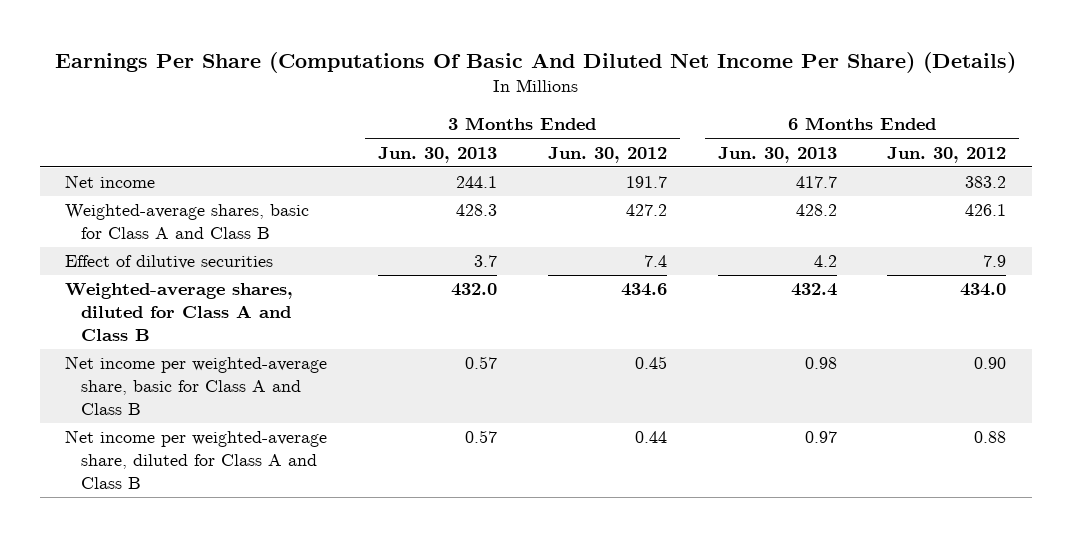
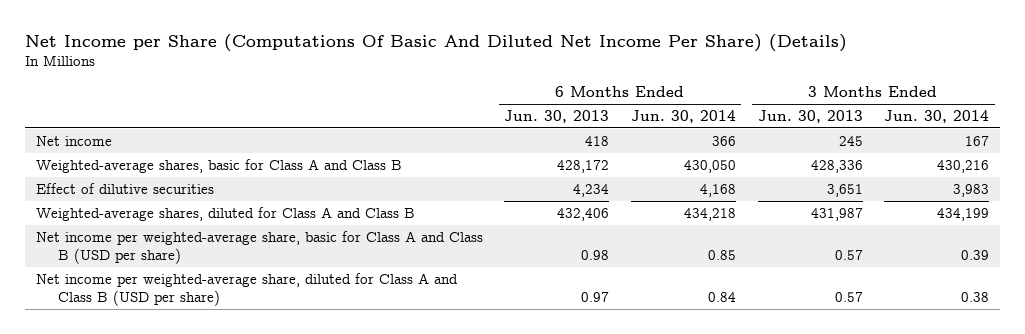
- Earnings Per Share (Computations Of Basic And Diluted Net Income Per Share) (Details)
+ Net Income per Share (Computations Of Basic And Diluted Net Income Per Share) (Details)
- | 3 Months Ended Jun. 30, 2013 | 3 Months Ended Jun. 30, 2012 | 6 Months Ended Jun. 30, 2013 | 6 Months Ended Jun. 30, 2012
+ | 6 Months Ended Jun. 30, 2013 | 6 Months Ended Jun. 30, 2014 | 3 Months Ended Jun. 30, 2013 | 3 Months Ended Jun. 30, 2014
- Net income | 244.1 | 191.7 | 417.7 | 383.2
- Weighted-average shares, basic for Class A and Class B | 428.3 | 427.2 | 428.2 | 426.1
- Effect of dilutive securities | 3.7 | 7.4 | 4.2 | 7.9
- Weighted-average shares, diluted for Class A and Class B | 432.0 | 434.6 | 432.4 | 434.0
- Net income per weighted-average share, basic for Class A and Class B | 0.57 | 0.45 | 0.98 | 0.90
- Net income per weighted-average share, diluted for Class A and Class B | 0.57 | 0.44 | 0.97 | 0.88
+ Net income | 418 | 366 | 245 | 167
+ Weighted-average shares, basic for Class A and Class B | 428,172 | 430,050 | 428,336 | 430,216
+ Effect of dilutive securities | 4,234 | 4,168 | 3,651 | 3,983
+ Weighted-average shares, diluted for Class A and Class B | 432,406 | 434,218 | 431,987 | 434,199
+ Net income per weighted-average share, basic for Class A and Class B (USD per share) | 0.98 | 0.85 | 0.57 | 0.39
+ Net income per weighted-average share, diluted for Class A and Class B (USD per share) | 0.97 | 0.84 | 0.57 | 0.38

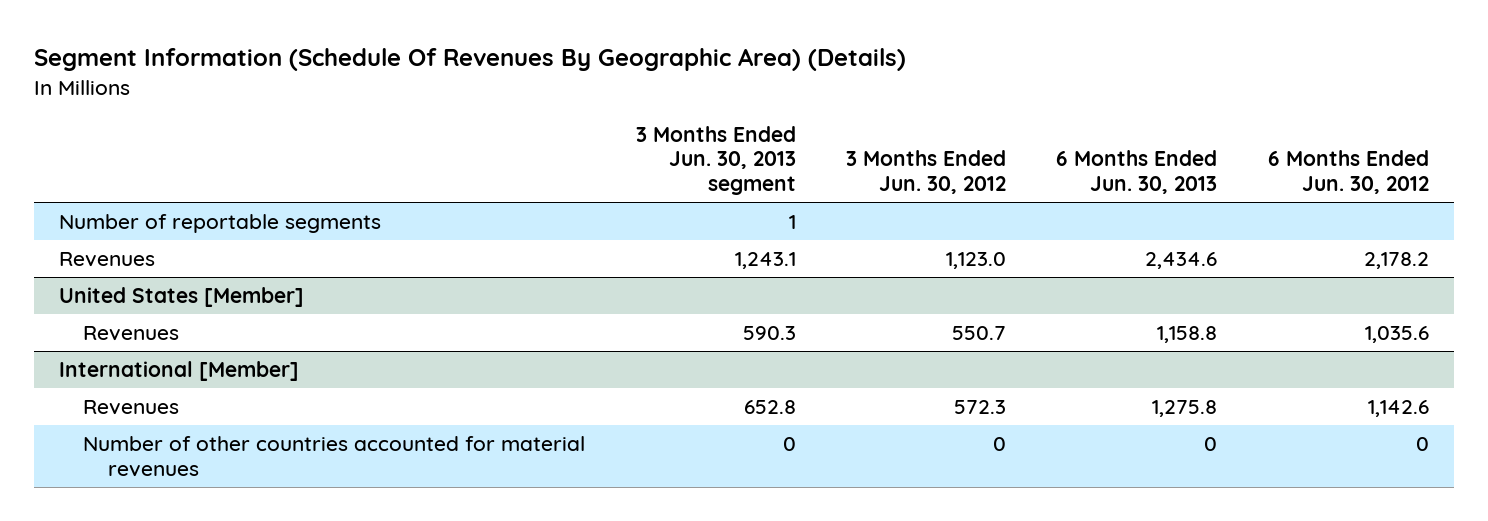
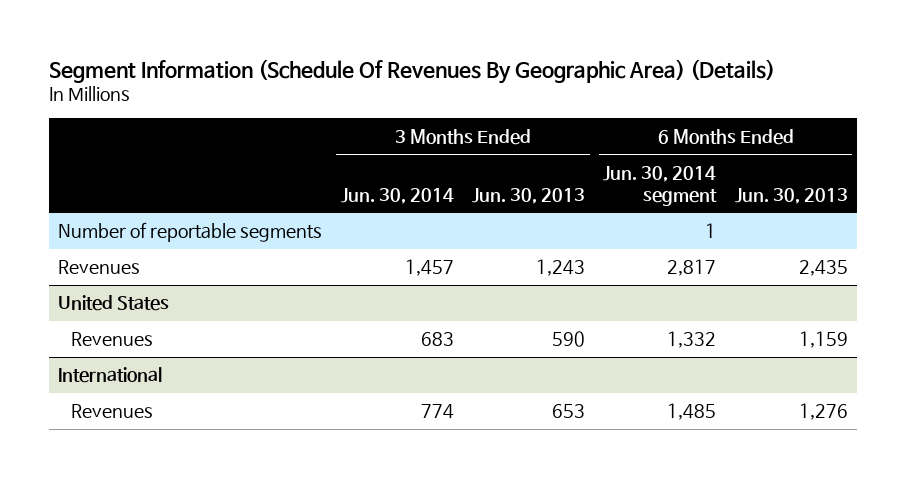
- | 3 Months Ended Jun. 30, 2013 segment | 3 Months Ended Jun. 30, 2012 | 6 Months Ended Jun. 30, 2013 | 6 Months Ended Jun. 30, 2012
+ | 3 Months Ended Jun. 30, 2014 | 3 Months Ended Jun. 30, 2013 | 6 Months Ended Jun. 30, 2014 segment | 6 Months Ended Jun. 30, 2013
- Revenues | 1,243.1 | 1,123.0 | 2,434.6 | 2,178.2
- United States [Member]
- Revenues | 590.3 | 550.7 | 1,158.8 | 1,035.6
- International [Member]
- Revenues | 652.8 | 572.3 | 1,275.8 | 1,142.6
- Number of other countries accounted for material revenues | 0 | 0 | 0 | 0
+ Revenues | 1,457 | 1,243 | 2,817 | 2,435
+ United States
+ Revenues | 683 | 590 | 1,332 | 1,159
+ International
+ Revenues | 774 | 653 | 1,485 | 1,276

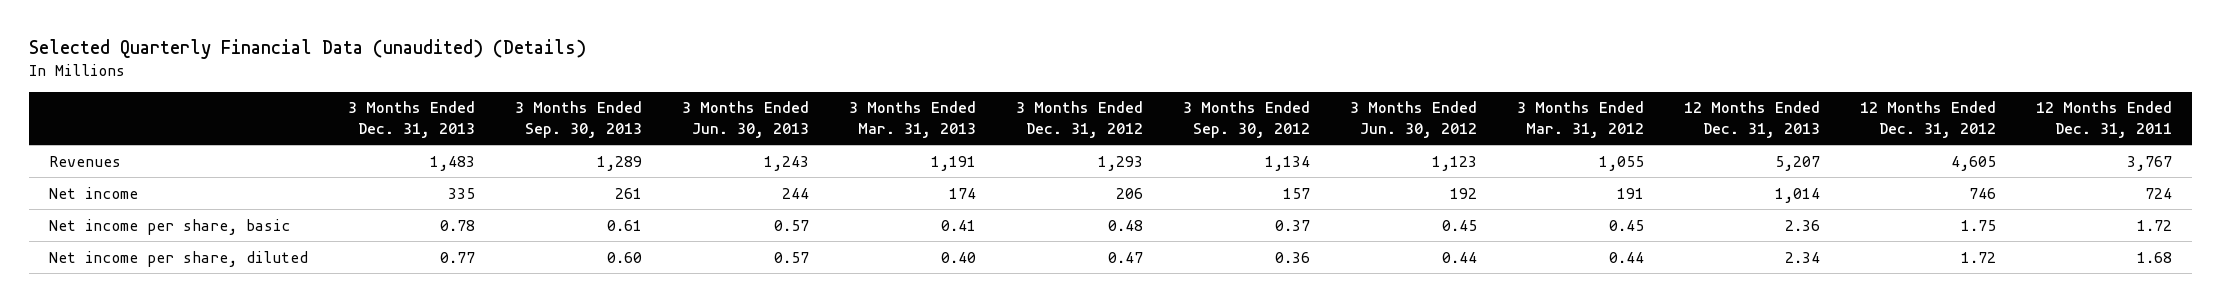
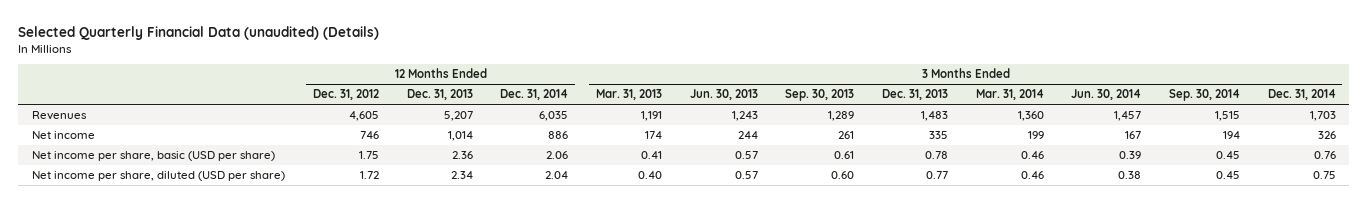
- | 3 Months Ended Dec. 31, 2013 | 3 Months Ended Sep. 30, 2013 | 3 Months Ended Jun. 30, 2013 | 3 Months Ended Mar. 31, 2013 | 3 Months Ended Dec. 31, 2012 | 3 Months Ended Sep. 30, 2012 | 3 Months Ended Jun. 30, 2012 | 3 Months Ended Mar. 31, 2012 | 12 Months Ended Dec. 31, 2013 | 12 Months Ended Dec. 31, 2012 | 12 Months Ended Dec. 31, 2011
+ | 12 Months Ended Dec. 31, 2012 | 12 Months Ended Dec. 31, 2013 | 12 Months Ended Dec. 31, 2014 | 3 Months Ended Mar. 31, 2013 | 3 Months Ended Jun. 30, 2013 | 3 Months Ended Sep. 30, 2013 | 3 Months Ended Dec. 31, 2013 | 3 Months Ended Mar. 31, 2014 | 3 Months Ended Jun. 30, 2014 | 3 Months Ended Sep. 30, 2014 | 3 Months Ended Dec. 31, 2014
- Net income per share, basic | 0.78 | 0.61 | 0.57 | 0.41 | 0.48 | 0.37 | 0.45 | 0.45 | 2.36 | 1.75 | 1.72
- Net income per share, diluted | 0.77 | 0.60 | 0.57 | 0.40 | 0.47 | 0.36 | 0.44 | 0.44 | 2.34 | 1.72 | 1.68
+ Net income per share, basic (USD per share) | 1.75 | 2.36 | 2.06 | 0.41 | 0.57 | 0.61 | 0.78 | 0.46 | 0.39 | 0.45 | 0.76
+ Net income per share, diluted (USD per share) | 1.72 | 2.34 | 2.04 | 0.40 | 0.57 | 0.60 | 0.77 | 0.46 | 0.38 | 0.45 | 0.75

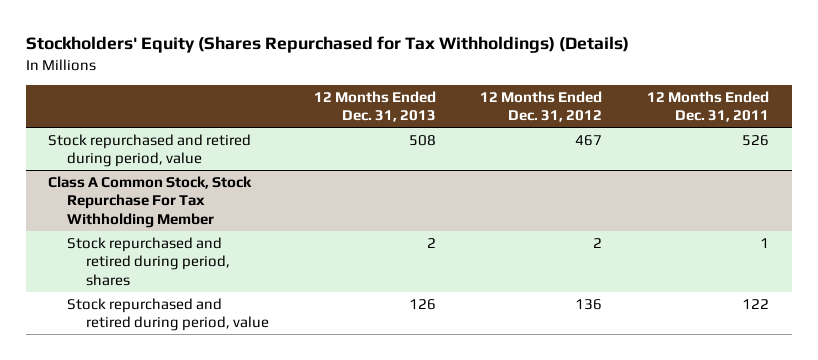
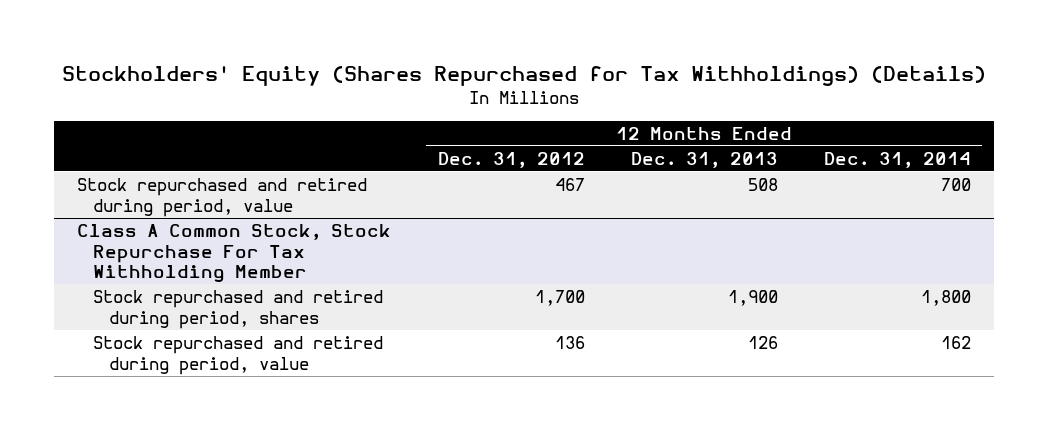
- | 12 Months Ended Dec. 31, 2013 | 12 Months Ended Dec. 31, 2012 | 12 Months Ended Dec. 31, 2011
+ | 12 Months Ended Dec. 31, 2012 | 12 Months Ended Dec. 31, 2013 | 12 Months Ended Dec. 31, 2014
@ Class A Common Stock, Stock Repurchase For Tax Withholding Member
- Stock repurchased and retired during period, shares | 2 | 2 | 1
+ Stock repurchased and retired during period, shares | 1,700 | 1,900 | 1,800

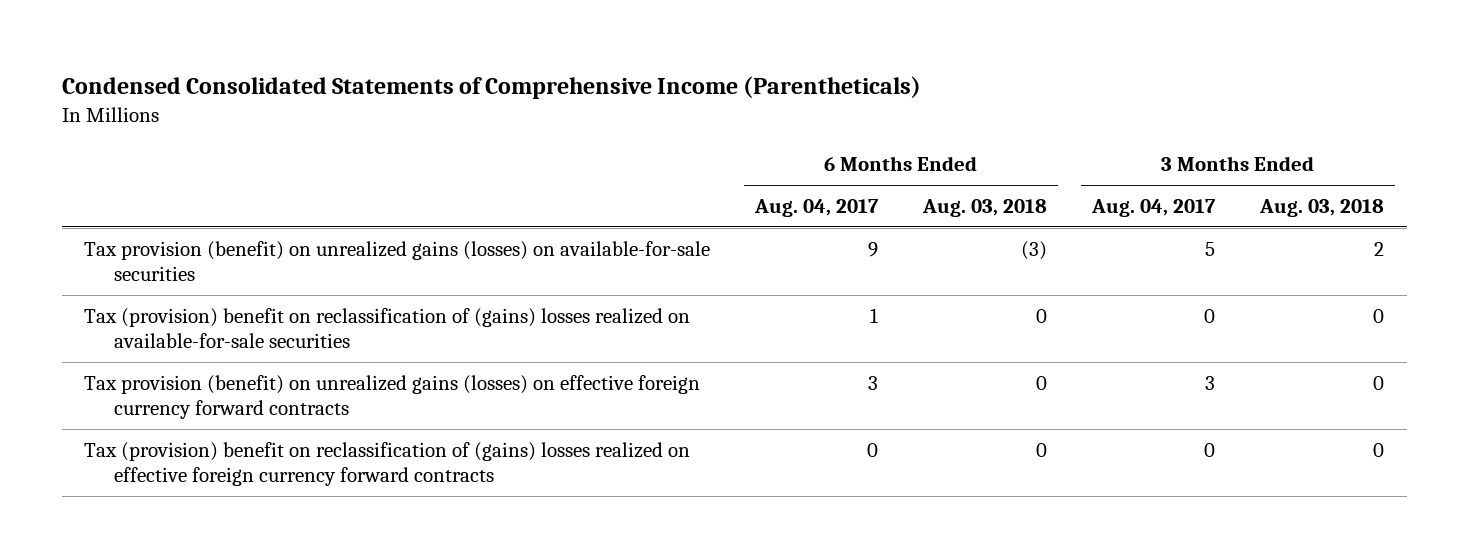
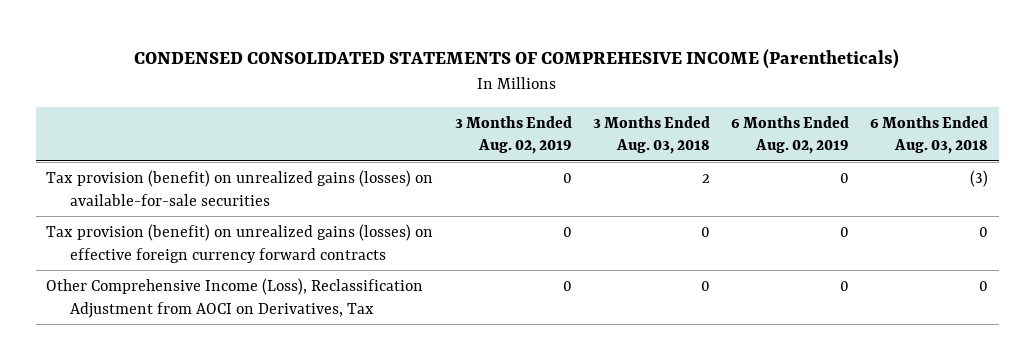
- Condensed Consolidated Statements of Comprehensive Income (Parentheticals)
+ CONDENSED CONSOLIDATED STATEMENTS OF COMPREHESIVE INCOME (Parentheticals)
- | 6 Months Ended Aug. 04, 2017 | 6 Months Ended Aug. 03, 2018 | 3 Months Ended Aug. 04, 2017 | 3 Months Ended Aug. 03, 2018
+ | 3 Months Ended Aug. 02, 2019 | 3 Months Ended Aug. 03, 2018 | 6 Months Ended Aug. 02, 2019 | 6 Months Ended Aug. 03, 2018
- Tax (provision) benefit on reclassification of (gains) losses realized on available-for-sale securities | 1 | 0 | 0 | 0
- Tax (provision) benefit on reclassification of (gains) losses realized on effective foreign currency forward contracts | 0 | 0 | 0 | 0
+ Other Comprehensive Income (Loss), Reclassification Adjustment from AOCI on Derivatives, Tax | 0 | 0 | 0 | 0

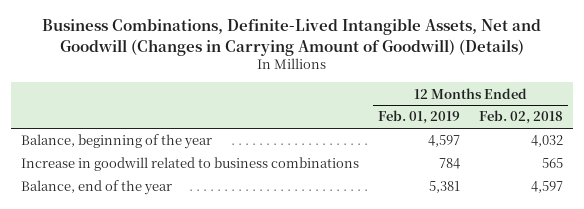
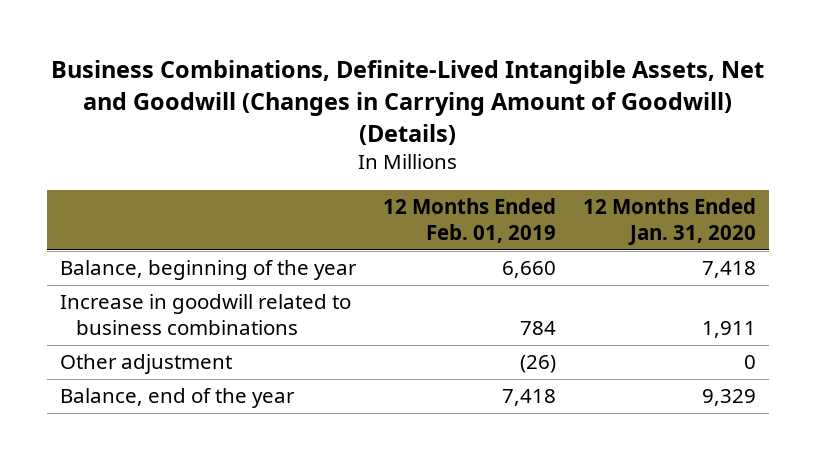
- | 12 Months Ended Feb. 01, 2019 | 12 Months Ended Feb. 02, 2018
+ | 12 Months Ended Feb. 01, 2019 | 12 Months Ended Jan. 31, 2020
- Balance, beginning of the year | 4,597 | 4,032
+ Balance, beginning of the year | 6,660 | 7,418
- Balance, end of the year | 5,381 | 4,597
+ Other adjustment | (26) | 0
+ Balance, end of the year | 7,418 | 9,329

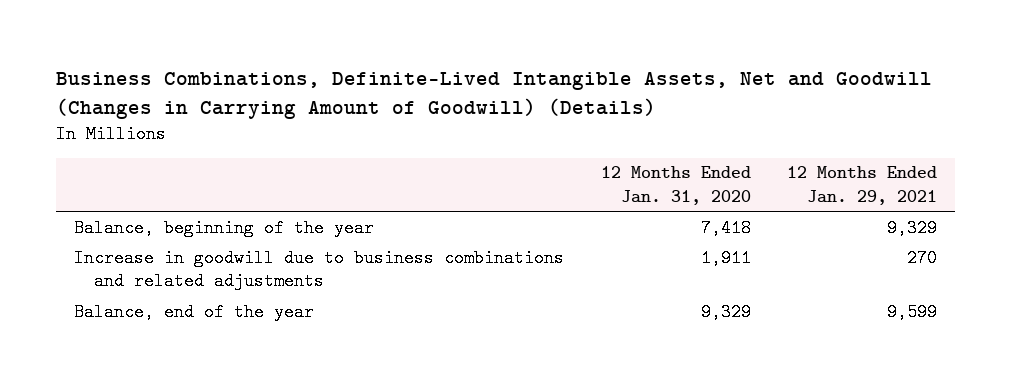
- | 12 Months Ended Feb. 01, 2019 | 12 Months Ended Jan. 31, 2020
+ | 12 Months Ended Jan. 31, 2020 | 12 Months Ended Jan. 29, 2021
- Increase in goodwill related to business combinations | 784 | 1,911
- Other adjustment | (26) | 0
+ Increase in goodwill due to business combinations and related adjustments | 1,911 | 270

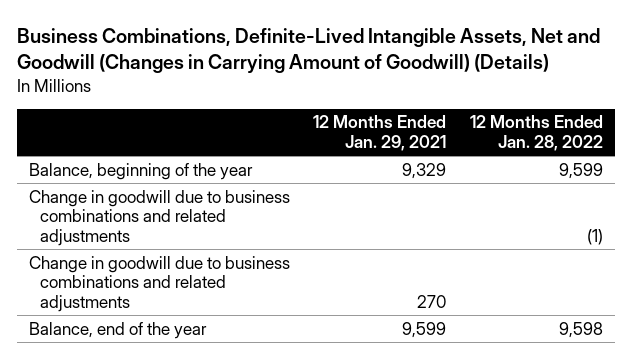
- | 12 Months Ended Jan. 31, 2020 | 12 Months Ended Jan. 29, 2021
+ | 12 Months Ended Jan. 29, 2021 | 12 Months Ended Jan. 28, 2022
- Increase in goodwill due to business combinations and related adjustments | 1,911 | 270
+ Change in goodwill due to business combinations and related adjustments | | (1)
+ Change in goodwill due to business combinations and related adjustments | 270 |

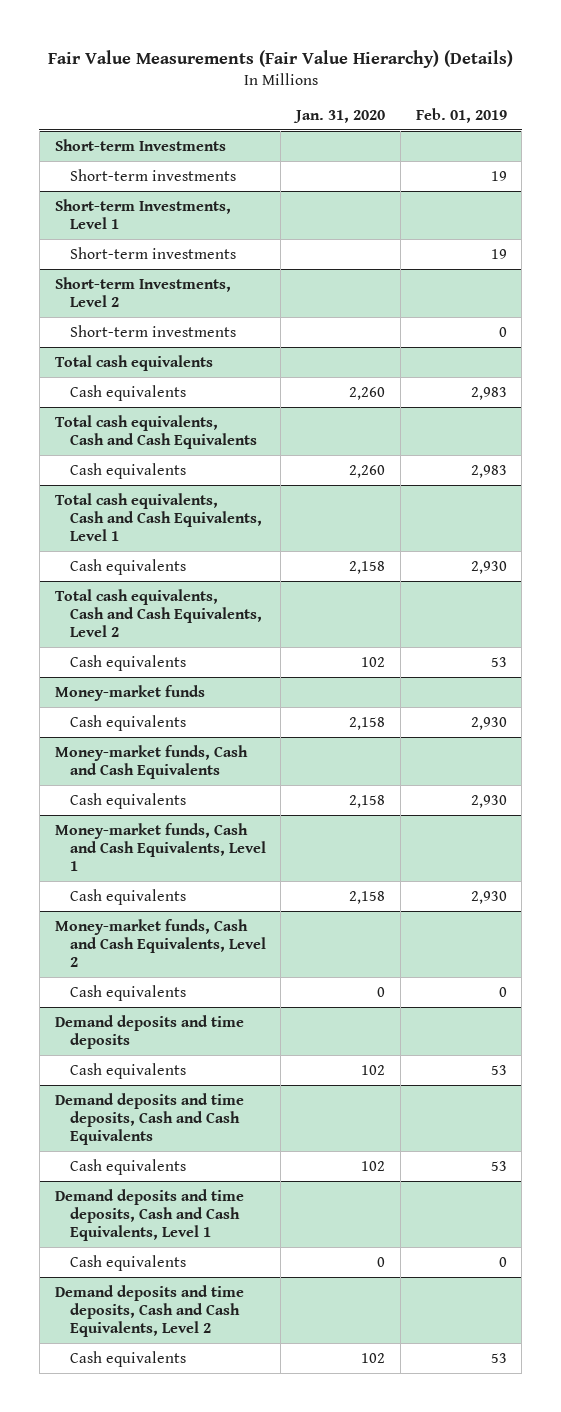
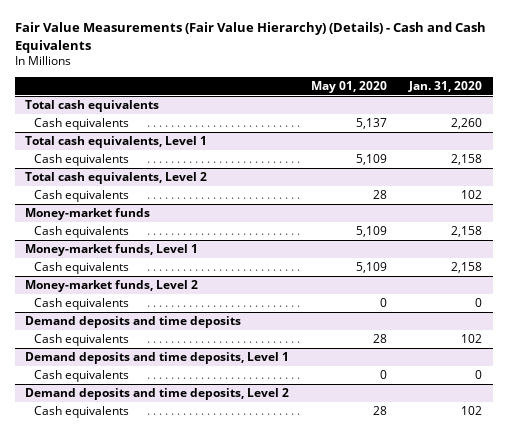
- Fair Value Measurements (Fair Value Hierarchy) (Details)
+ Fair Value Measurements (Fair Value Hierarchy) (Details) - Cash and Cash Equivalents
- | Jan. 31, 2020 | Feb. 01, 2019
+ | May 01, 2020 | Jan. 31, 2020
- Short-term Investments
- Short-term investments | | 19
- Short-term Investments, Level 1
- Short-term investments | | 19
- Short-term Investments, Level 2
- Short-term investments | | 0
- Total cash equivalents, Cash and Cash Equivalents
- Cash equivalents | 2,260 | 2,983
- Total cash equivalents, Cash and Cash Equivalents, Level 1
+ Total cash equivalents, Level 1
- Total cash equivalents, Cash and Cash Equivalents, Level 2
+ Total cash equivalents, Level 2
- Money-market funds, Cash and Cash Equivalents
- Cash equivalents | 2,158 | 2,930
- Money-market funds, Cash and Cash Equivalents, Level 1
+ Money-market funds, Level 1
- Money-market funds, Cash and Cash Equivalents, Level 2
+ Money-market funds, Level 2
- Demand deposits and time deposits, Cash and Cash Equivalents
- Cash equivalents | 102 | 53
- Demand deposits and time deposits, Cash and Cash Equivalents, Level 1
+ Demand deposits and time deposits, Level 1
- Demand deposits and time deposits, Cash and Cash Equivalents, Level 2
+ Demand deposits and time deposits, Level 2

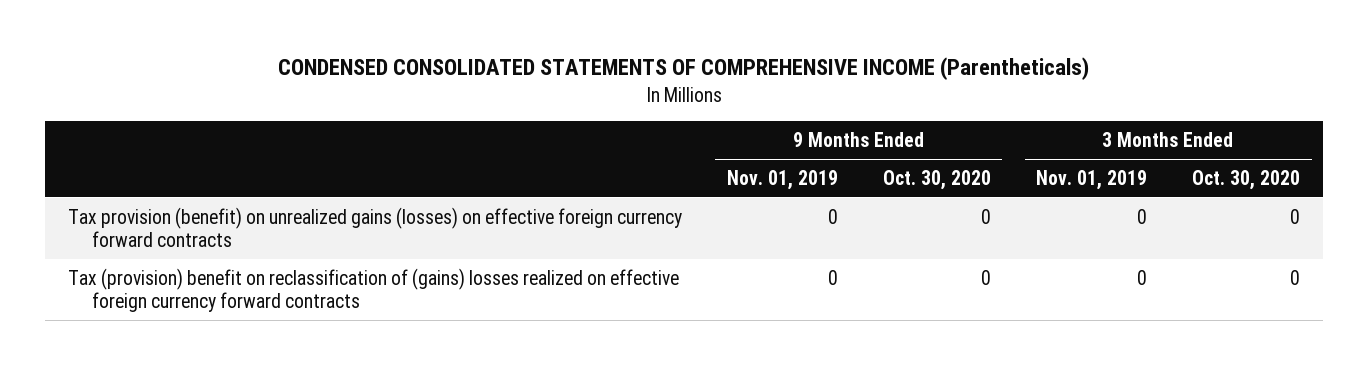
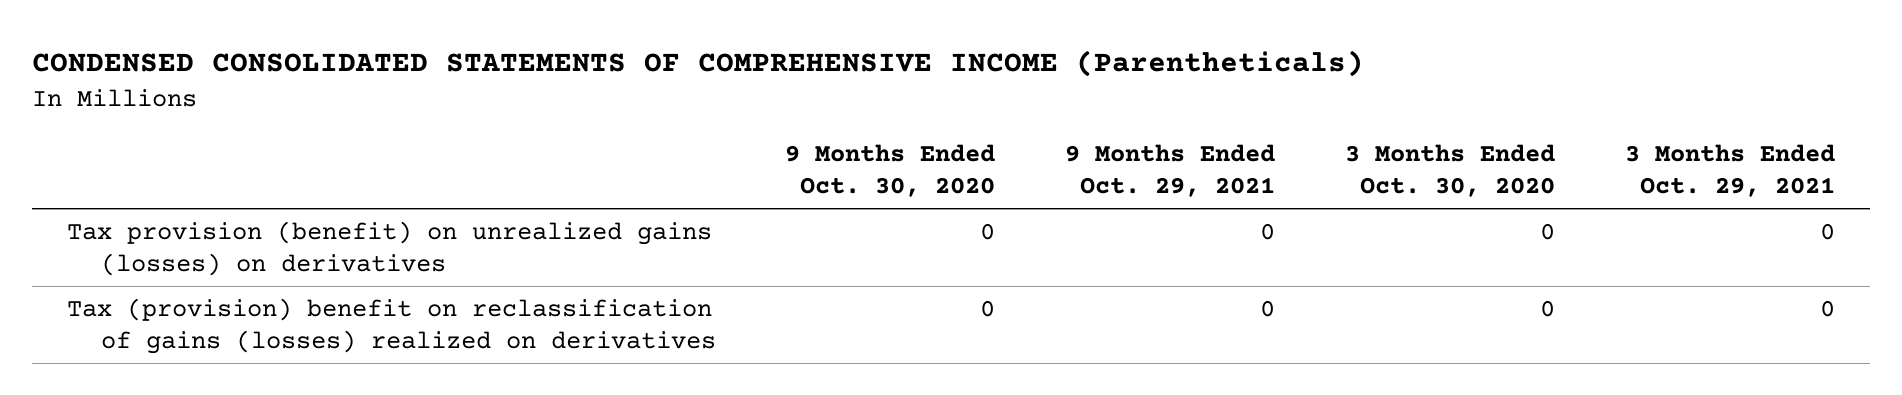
- | 9 Months Ended Nov. 01, 2019 | 9 Months Ended Oct. 30, 2020 | 3 Months Ended Nov. 01, 2019 | 3 Months Ended Oct. 30, 2020
+ | 9 Months Ended Oct. 30, 2020 | 9 Months Ended Oct. 29, 2021 | 3 Months Ended Oct. 30, 2020 | 3 Months Ended Oct. 29, 2021
- Tax provision (benefit) on unrealized gains (losses) on effective foreign currency forward contracts | 0 | 0 | 0 | 0
- Tax (provision) benefit on reclassification of (gains) losses realized on effective foreign currency forward contracts | 0 | 0 | 0 | 0
+ Tax provision (benefit) on unrealized gains (losses) on derivatives | 0 | 0 | 0 | 0
+ Tax (provision) benefit on reclassification of gains (losses) realized on derivatives | 0 | 0 | 0 | 0

